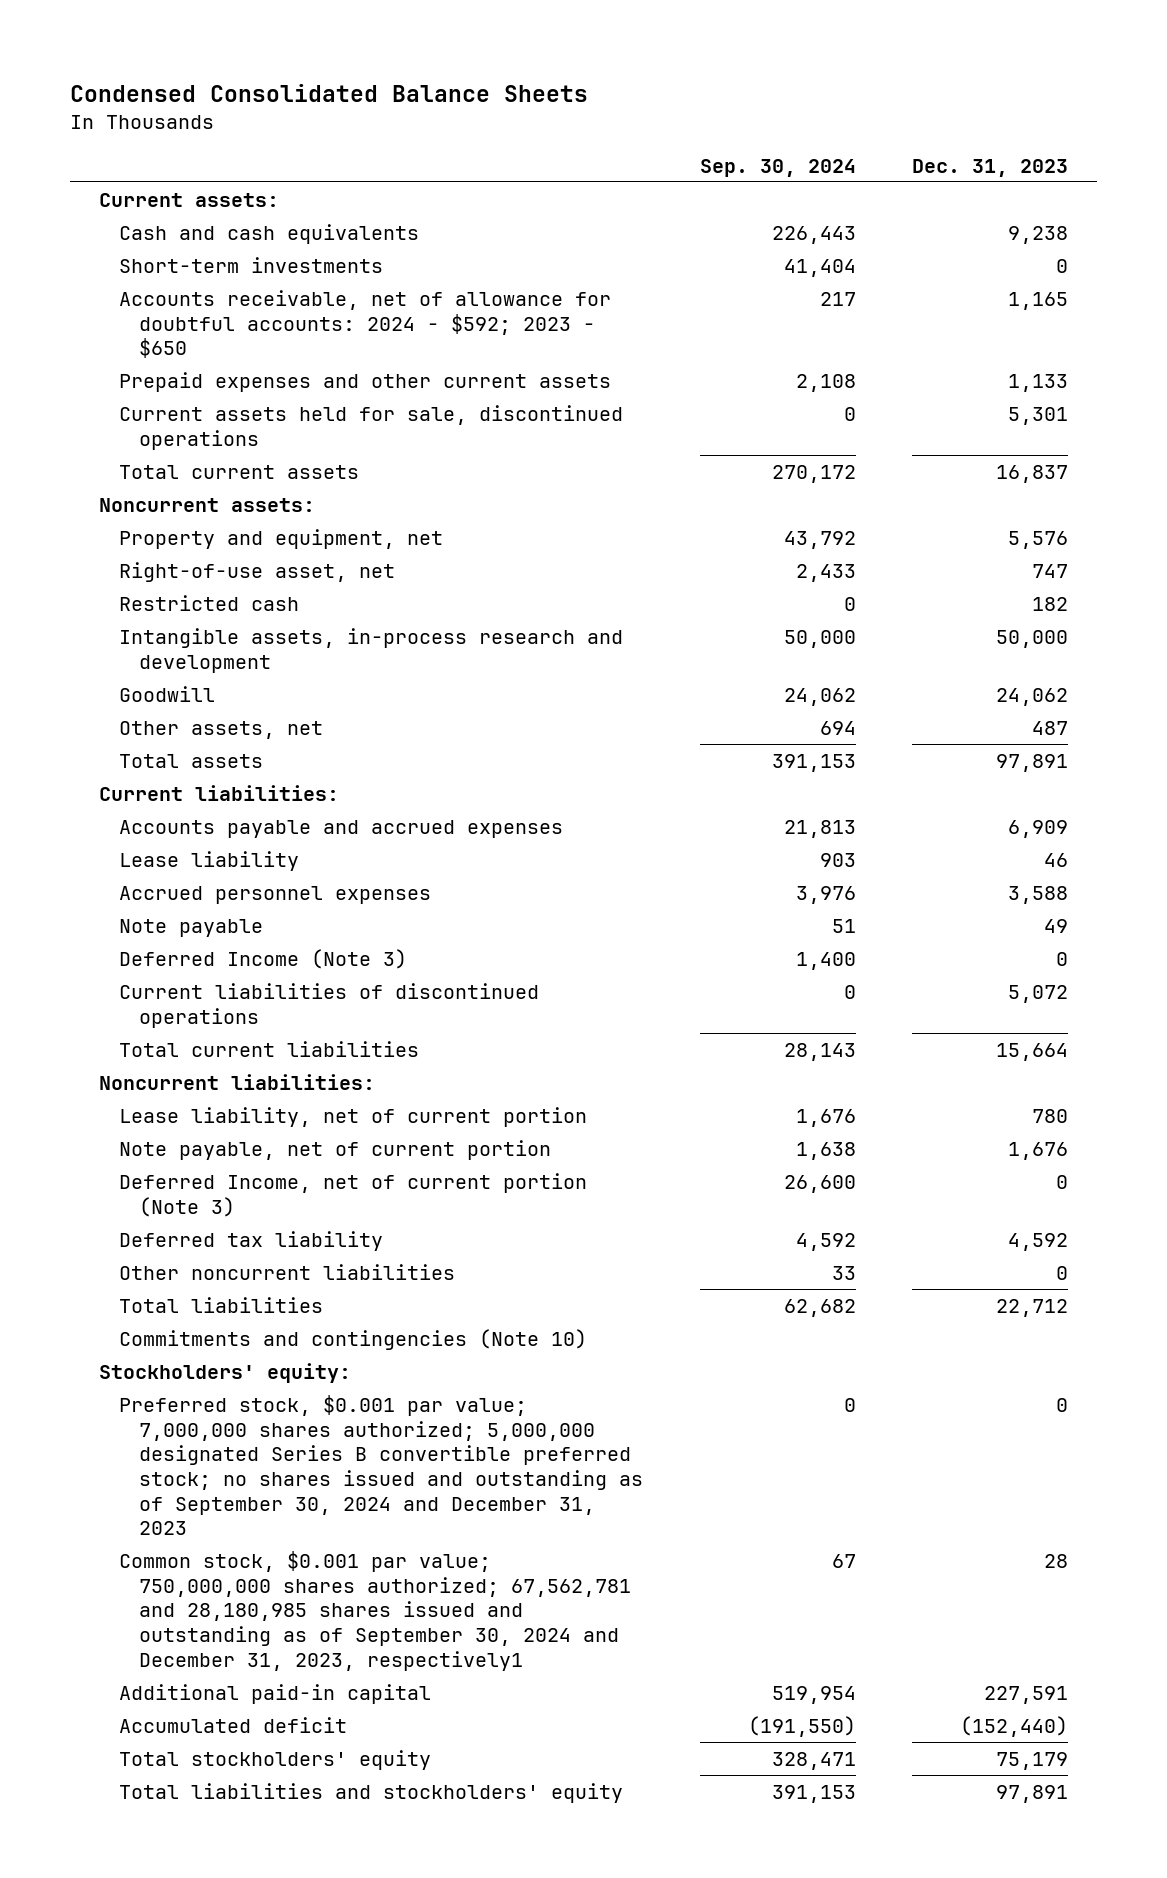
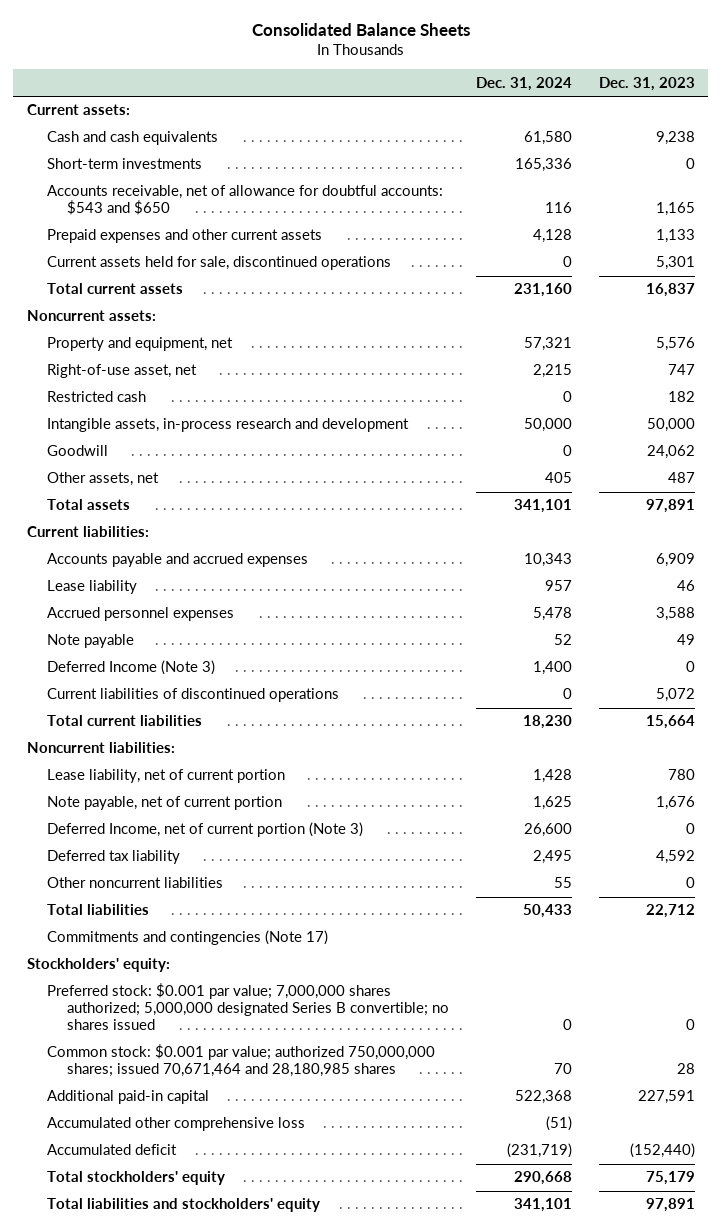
- Condensed Consolidated Balance Sheets
+ Consolidated Balance Sheets
- | Sep. 30, 2024 | Dec. 31, 2023
+ | Dec. 31, 2024 | Dec. 31, 2023
- Accounts receivable, net of allowance for doubtful accounts: 2024 - $592; 2023 - $650 | 217 | 1,165
+ Accounts receivable, net of allowance for doubtful accounts: $543 and $650 | 116 | 1,165
- Commitments and contingencies (Note 10)
+ Commitments and contingencies (Note 17)
- Preferred stock, $0.001 par value; 7,000,000 shares authorized; 5,000,000 designated Series B convertible preferred stock; no shares issued and outstanding as of September 30, 2024 and December 31, 2023 | 0 | 0
- Common stock, $0.001 par value; 750,000,000 shares authorized; 67,562,781 and 28,180,985 shares issued and outstanding as of September 30, 2024 and December 31, 2023, respectively1 | 67 | 28
+ Preferred stock: $0.001 par value; 7,000,000 shares authorized; 5,000,000 designated Series B convertible; no shares issued | 0 | 0
+ Common stock: $0.001 par value; authorized 750,000,000 shares; issued 70,671,464 and 28,180,985 shares | 70 | 28
+ Accumulated other comprehensive loss | (51) |

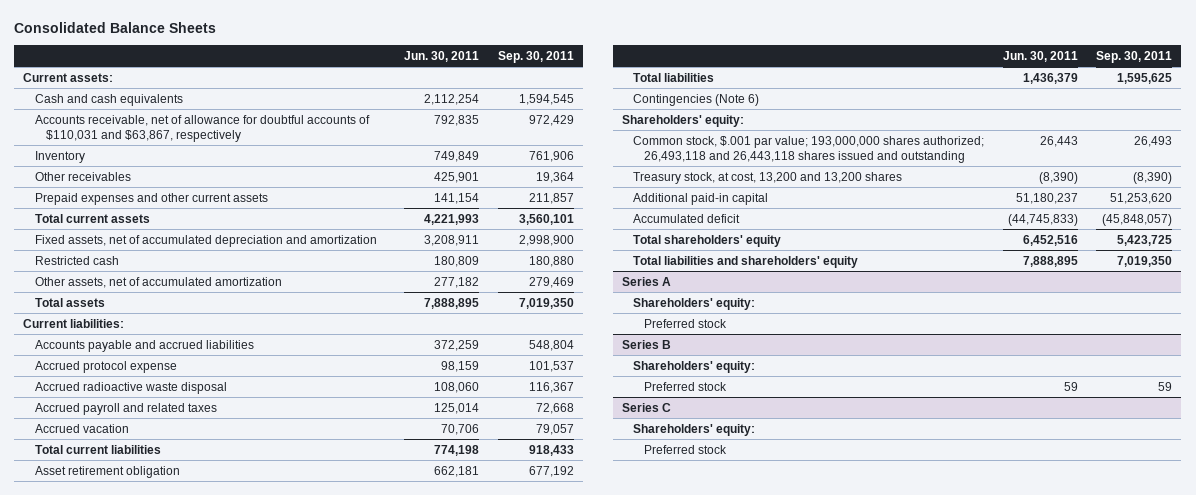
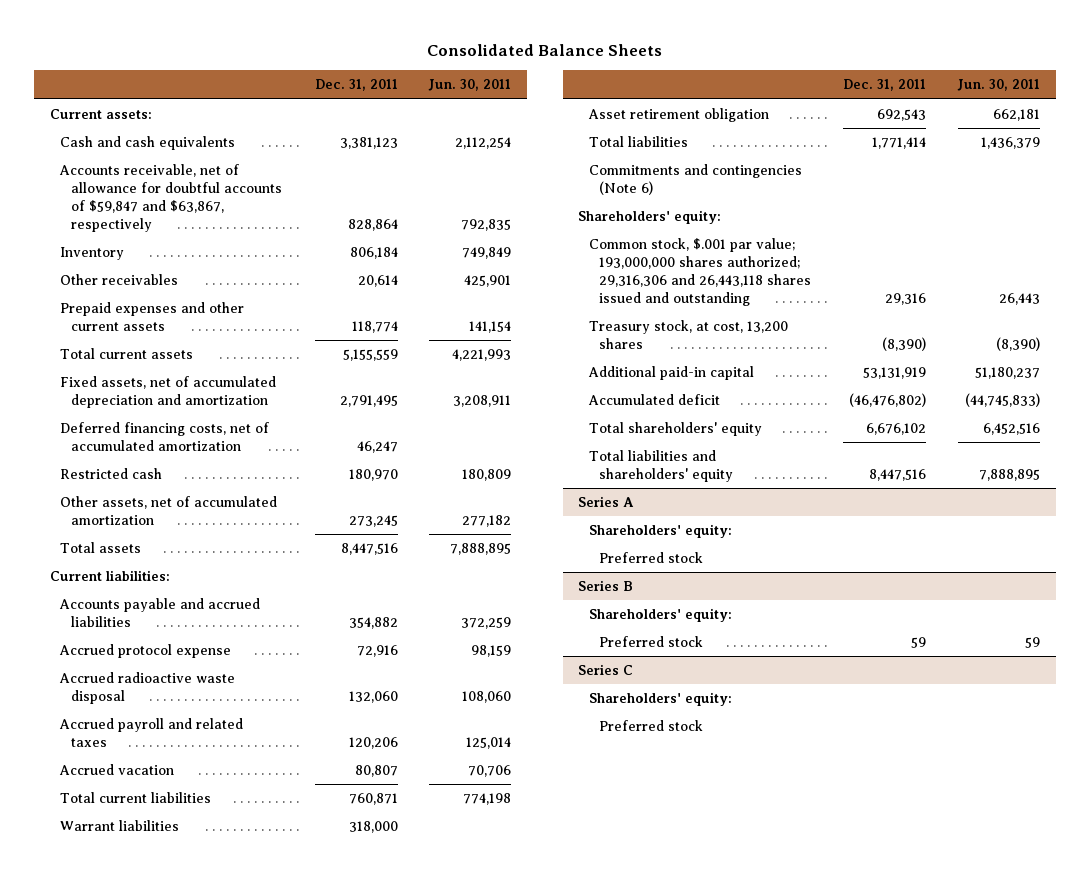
- | Jun. 30, 2011 | Sep. 30, 2011
+ | Dec. 31, 2011 | Jun. 30, 2011
- Accounts receivable, net of allowance for doubtful accounts of $110,031 and $63,867, respectively | 792,835 | 972,429
+ Accounts receivable, net of allowance for doubtful accounts of $59,847 and $63,867, respectively | 828,864 | 792,835
+ Deferred financing costs, net of accumulated amortization | 46,247 |
+ Warrant liabilities | 318,000 |
- Contingencies (Note 6)
+ Commitments and contingencies (Note 6)
- Common stock, $.001 par value; 193,000,000 shares authorized; 26,493,118 and 26,443,118 shares issued and outstanding | 26,443 | 26,493
- Treasury stock, at cost, 13,200 and 13,200 shares | (8,390) | (8,390)
+ Common stock, $.001 par value; 193,000,000 shares authorized; 29,316,306 and 26,443,118 shares issued and outstanding | 29,316 | 26,443
+ Treasury stock, at cost, 13,200 shares | (8,390) | (8,390)

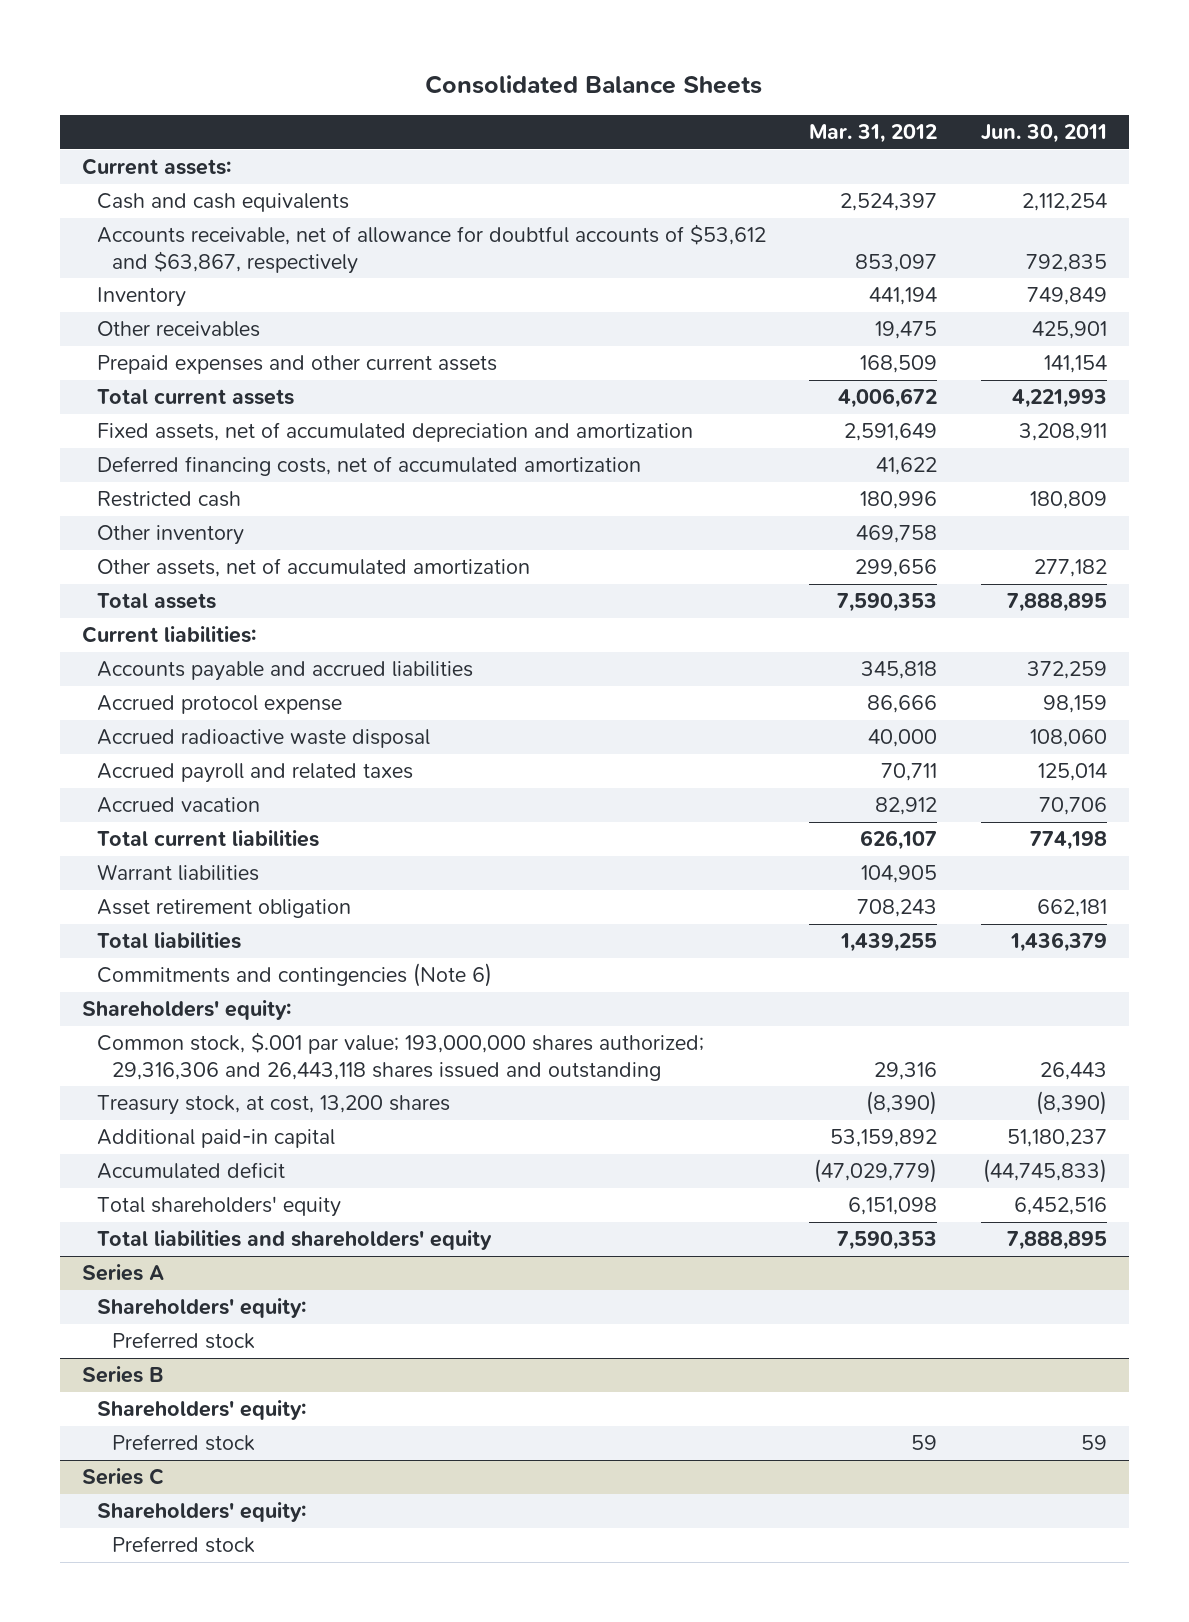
- | Dec. 31, 2011 | Jun. 30, 2011
+ | Mar. 31, 2012 | Jun. 30, 2011
- Accounts receivable, net of allowance for doubtful accounts of $59,847 and $63,867, respectively | 828,864 | 792,835
+ Accounts receivable, net of allowance for doubtful accounts of $53,612 and $63,867, respectively | 853,097 | 792,835
+ Other inventory | 469,758 |

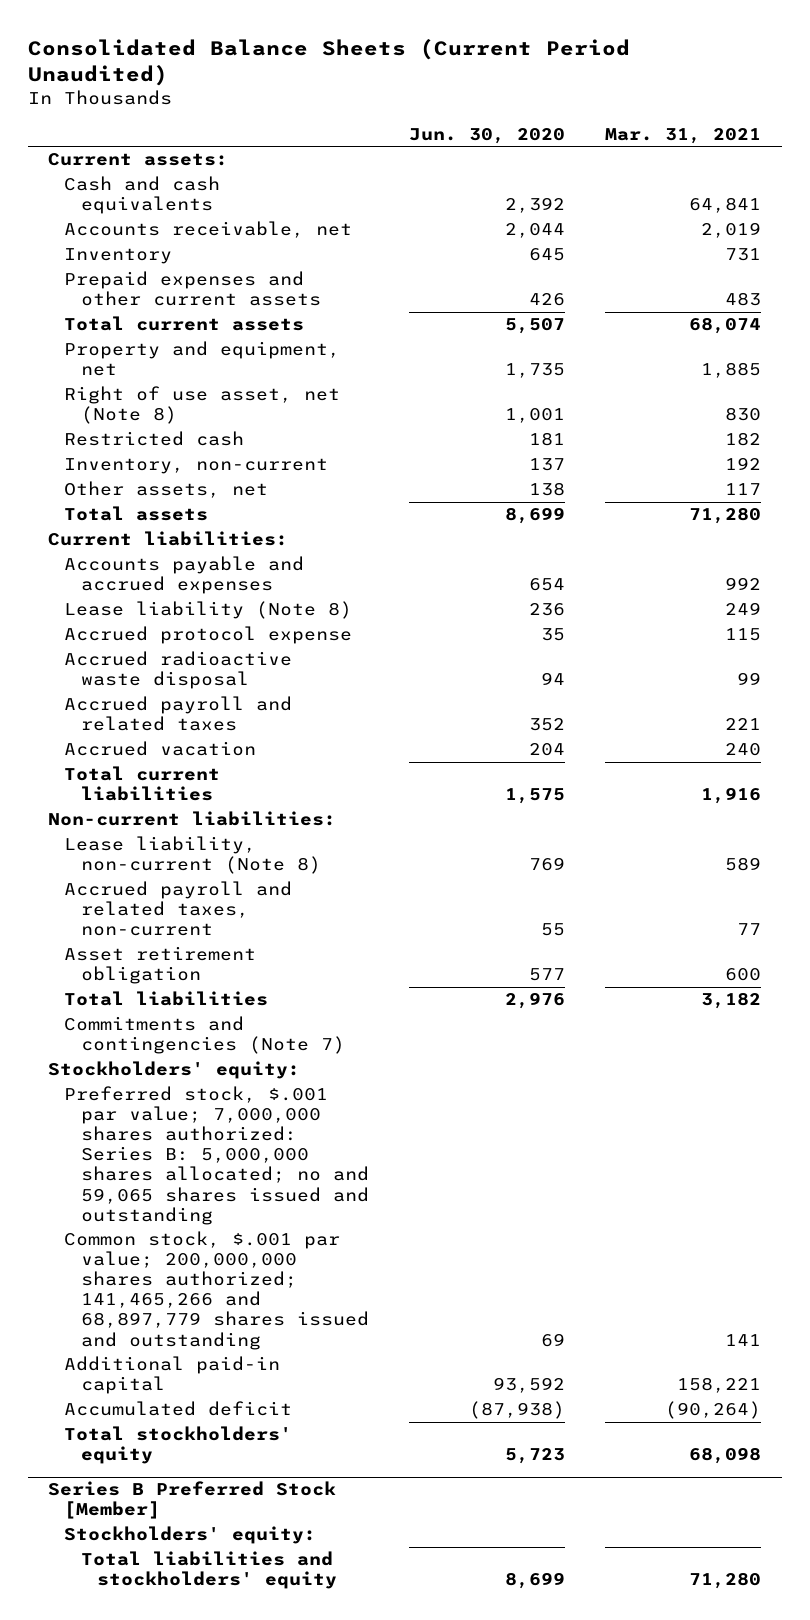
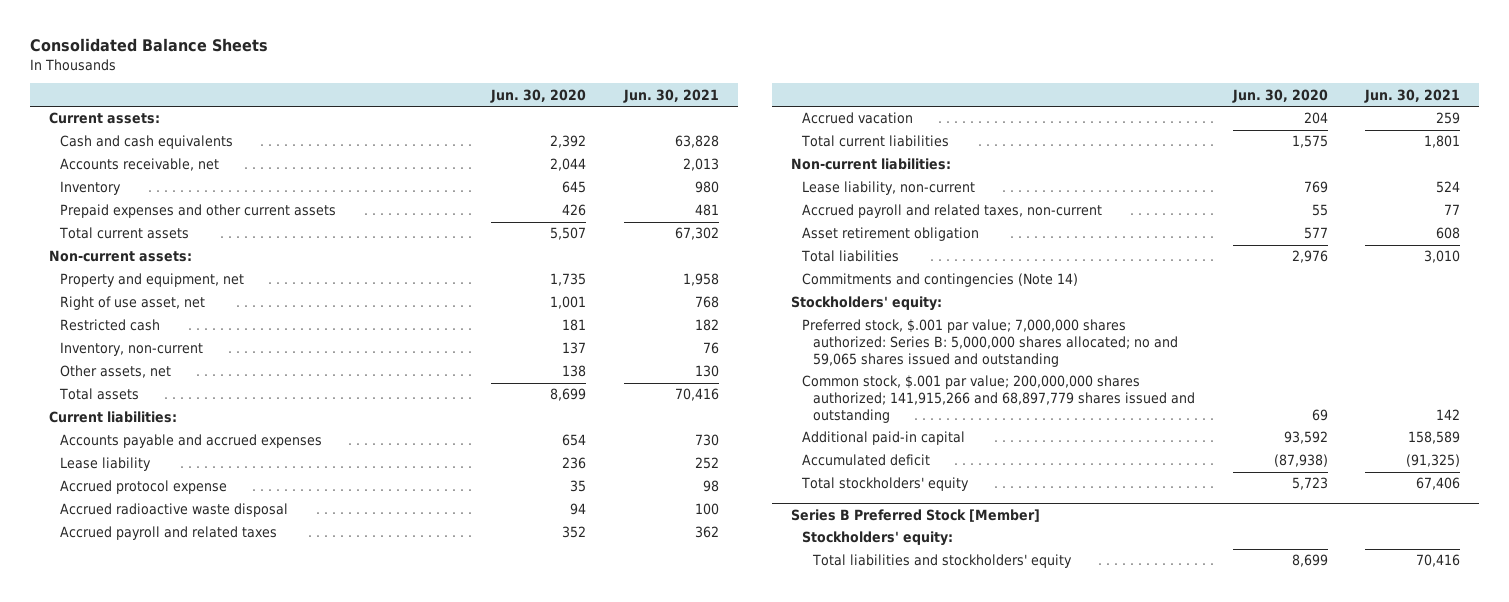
- Consolidated Balance Sheets (Current Period Unaudited)
+ Consolidated Balance Sheets
- | Jun. 30, 2020 | Mar. 31, 2021
+ | Jun. 30, 2020 | Jun. 30, 2021
+ Non-current assets:
- Right of use asset, net (Note 8) | 1,001 | 830
+ Right of use asset, net | 1,001 | 768
- Lease liability (Note 8) | 236 | 249
+ Lease liability | 236 | 252
- Lease liability, non-current (Note 8) | 769 | 589
+ Lease liability, non-current | 769 | 524
- Commitments and contingencies (Note 7)
+ Commitments and contingencies (Note 14)
- Common stock, $.001 par value; 200,000,000 shares authorized; 141,465,266 and 68,897,779 shares issued and outstanding | 69 | 141
+ Common stock, $.001 par value; 200,000,000 shares authorized; 141,915,266 and 68,897,779 shares issued and outstanding | 69 | 142

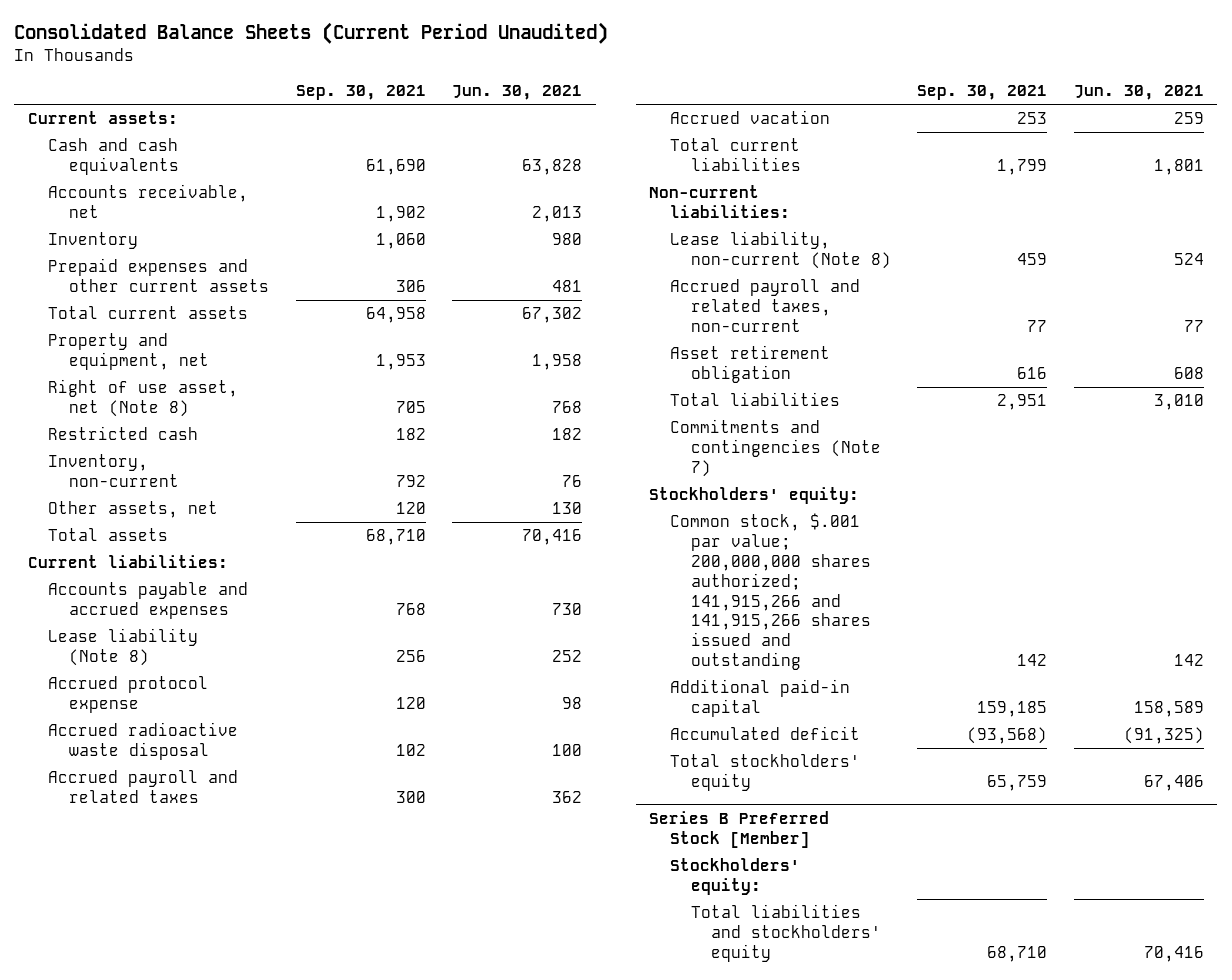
- Consolidated Balance Sheets
+ Consolidated Balance Sheets (Current Period Unaudited)
- | Jun. 30, 2020 | Jun. 30, 2021
+ | Sep. 30, 2021 | Jun. 30, 2021
- Non-current assets:
- Right of use asset, net | 1,001 | 768
+ Right of use asset, net (Note 8) | 705 | 768
- Lease liability | 236 | 252
+ Lease liability (Note 8) | 256 | 252
- Lease liability, non-current | 769 | 524
+ Lease liability, non-current (Note 8) | 459 | 524
- Commitments and contingencies (Note 14)
+ Commitments and contingencies (Note 7)
- Preferred stock, $.001 par value; 7,000,000 shares authorized: Series B: 5,000,000 shares allocated; no and 59,065 shares issued and outstanding
- Common stock, $.001 par value; 200,000,000 shares authorized; 141,915,266 and 68,897,779 shares issued and outstanding | 69 | 142
+ Common stock, $.001 par value; 200,000,000 shares authorized; 141,915,266 and 141,915,266 shares issued and outstanding | 142 | 142

